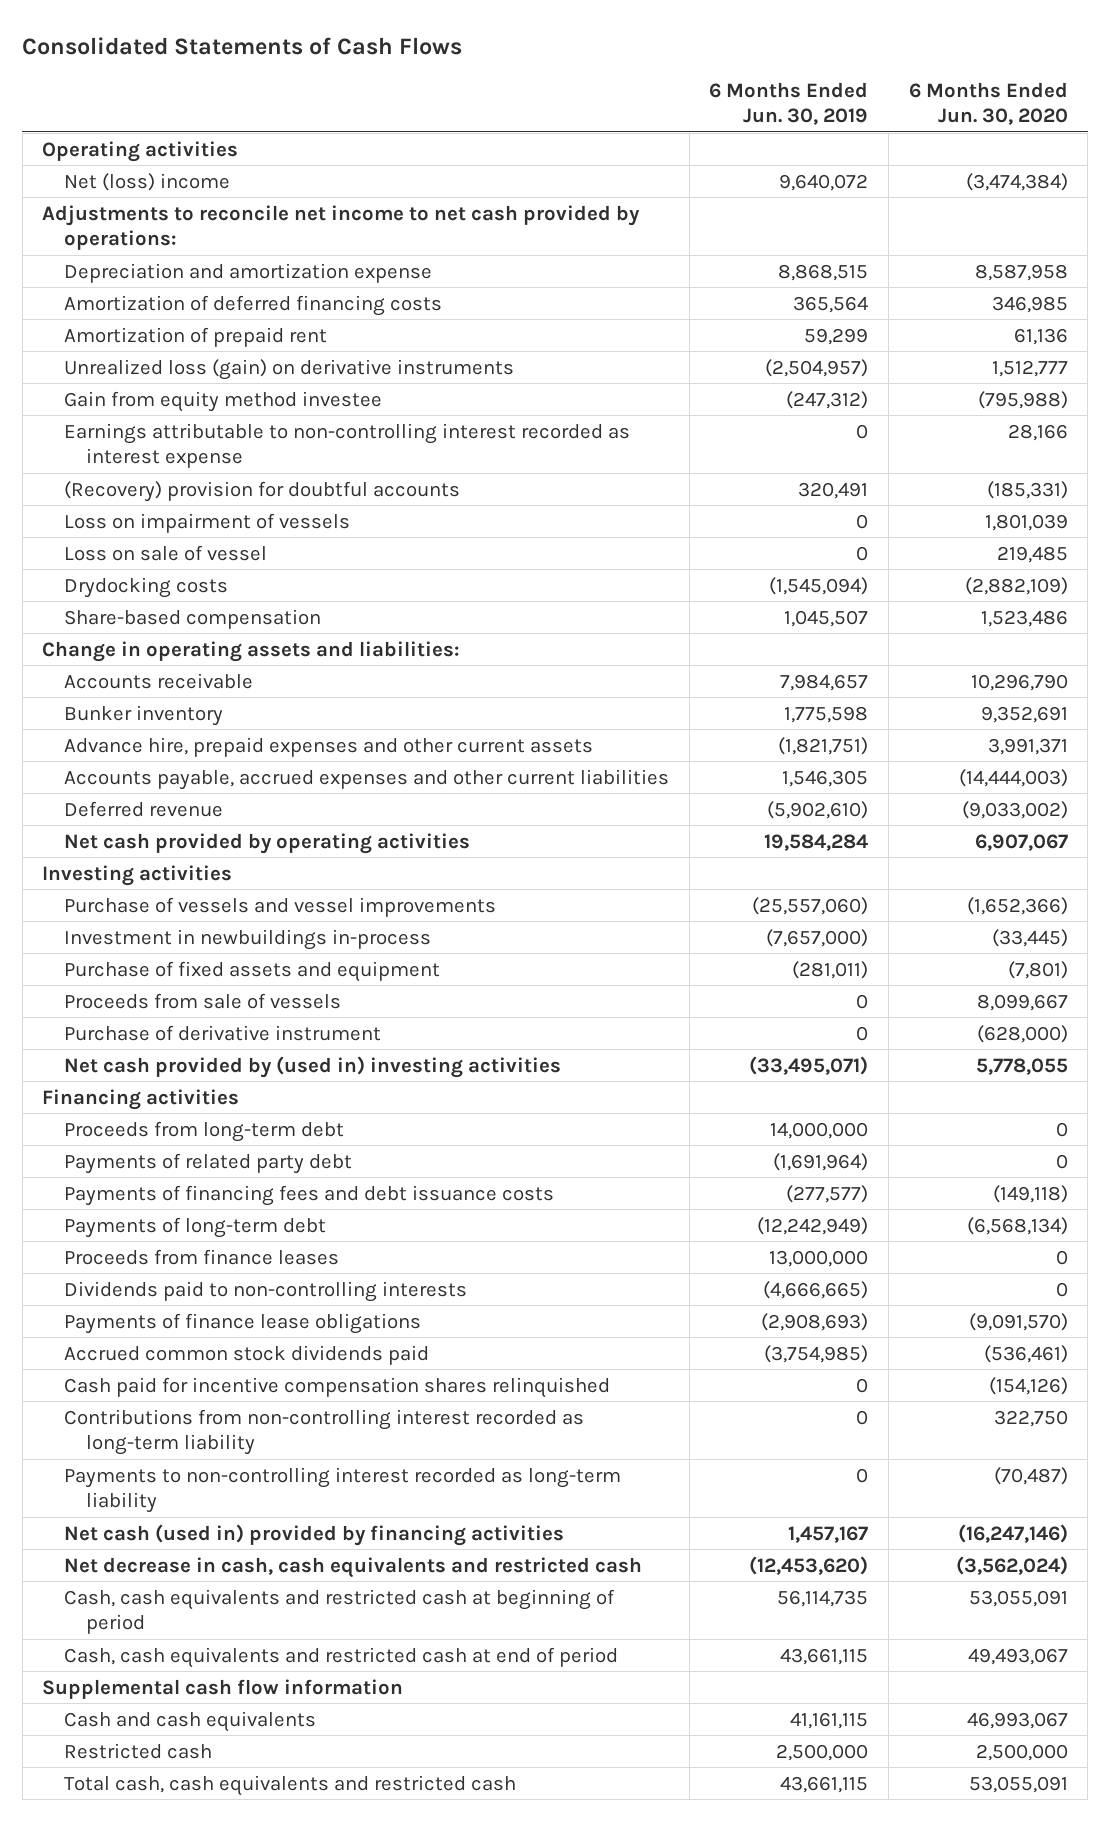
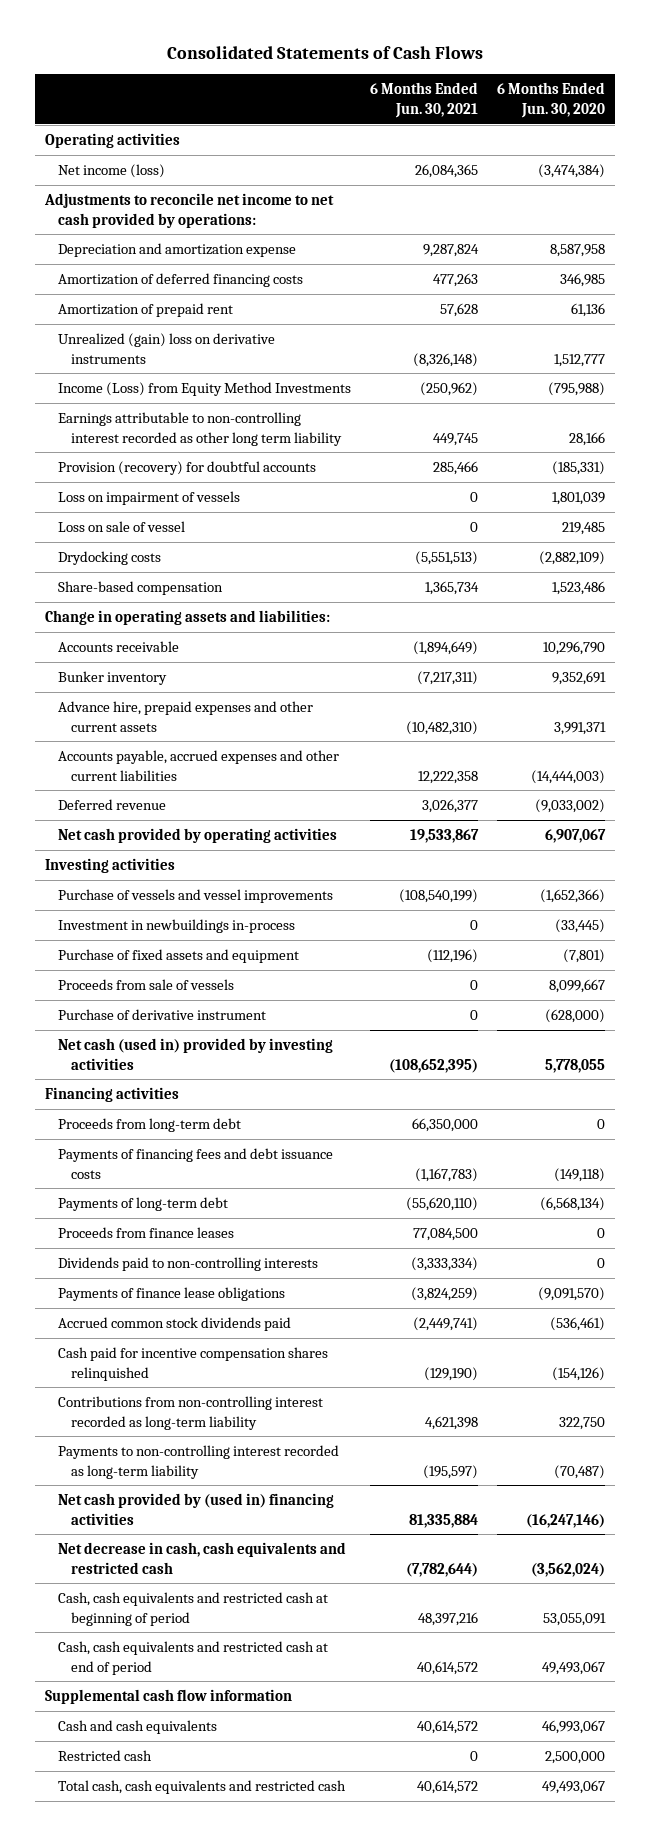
- | 6 Months Ended Jun. 30, 2019 | 6 Months Ended Jun. 30, 2020
+ | 6 Months Ended Jun. 30, 2021 | 6 Months Ended Jun. 30, 2020
- Net (loss) income | 9,640,072 | (3,474,384)
+ Net income (loss) | 26,084,365 | (3,474,384)
- Unrealized loss (gain) on derivative instruments | (2,504,957) | 1,512,777
- Gain from equity method investee | (247,312) | (795,988)
- Earnings attributable to non-controlling interest recorded as interest expense | 0 | 28,166
- (Recovery) provision for doubtful accounts | 320,491 | (185,331)
+ Unrealized (gain) loss on derivative instruments | (8,326,148) | 1,512,777
+ Income (Loss) from Equity Method Investments | (250,962) | (795,988)
+ Earnings attributable to non-controlling interest recorded as other long term liability | 449,745 | 28,166
+ Provision (recovery) for doubtful accounts | 285,466 | (185,331)
- Net cash provided by (used in) investing activities | (33,495,071) | 5,778,055
+ Net cash (used in) provided by investing activities | (108,652,395) | 5,778,055
- Payments of related party debt | (1,691,964) | 0
- Net cash (used in) provided by financing activities | 1,457,167 | (16,247,146)
+ Net cash provided by (used in) financing activities | 81,335,884 | (16,247,146)
- Total cash, cash equivalents and restricted cash | 43,661,115 | 53,055,091
+ Total cash, cash equivalents and restricted cash | 40,614,572 | 49,493,067

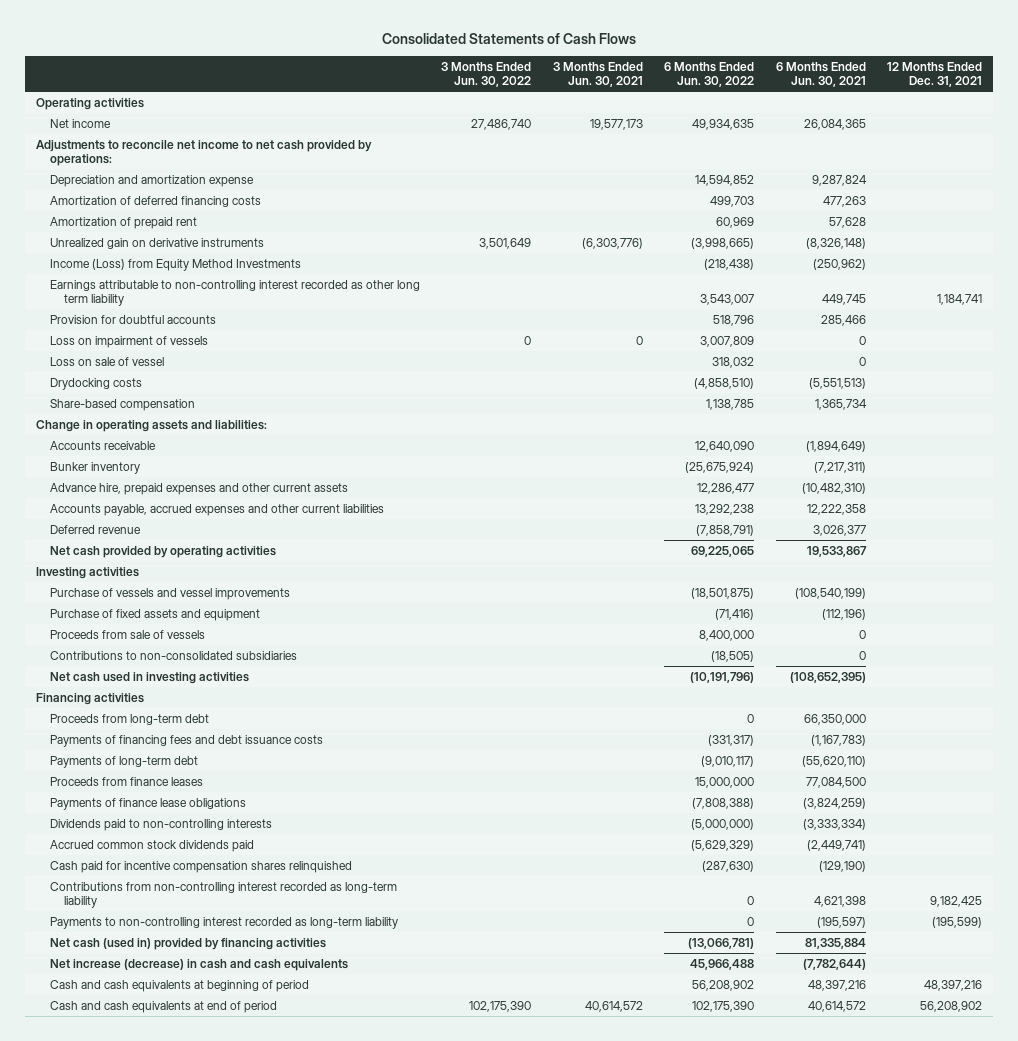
- | 6 Months Ended Jun. 30, 2021 | 6 Months Ended Jun. 30, 2020
+ | 3 Months Ended Jun. 30, 2022 | 3 Months Ended Jun. 30, 2021 | 6 Months Ended Jun. 30, 2022 | 6 Months Ended Jun. 30, 2021 | 12 Months Ended Dec. 31, 2021
- Net income (loss) | 26,084,365 | (3,474,384)
+ Net income | 27,486,740 | 19,577,173 | 49,934,635 | 26,084,365 |
- Unrealized (gain) loss on derivative instruments | (8,326,148) | 1,512,777
+ Unrealized gain on derivative instruments | 3,501,649 | (6,303,776) | (3,998,665) | (8,326,148) |
- Provision (recovery) for doubtful accounts | 285,466 | (185,331)
+ Provision for doubtful accounts | | | 518,796 | 285,466 |
- Investment in newbuildings in-process | 0 | (33,445)
- Purchase of derivative instrument | 0 | (628,000)
- Net cash (used in) provided by investing activities | (108,652,395) | 5,778,055
+ Contributions to non-consolidated subsidiaries | | | (18,505) | 0 |
+ Net cash used in investing activities | | | (10,191,796) | (108,652,395) |
moved down: Dividends paid to non-controlling interests | | | (5,000,000) | (3,333,334) |
- Net cash provided by (used in) financing activities | 81,335,884 | (16,247,146)
- Net decrease in cash, cash equivalents and restricted cash | (7,782,644) | (3,562,024)
- Cash, cash equivalents and restricted cash at beginning of period | 48,397,216 | 53,055,091
- Cash, cash equivalents and restricted cash at end of period | 40,614,572 | 49,493,067
- Supplemental cash flow information
- Cash and cash equivalents | 40,614,572 | 46,993,067
- Restricted cash | 0 | 2,500,000
- Total cash, cash equivalents and restricted cash | 40,614,572 | 49,493,067
+ Net cash (used in) provided by financing activities | | | (13,066,781) | 81,335,884 |
+ Net increase (decrease) in cash and cash equivalents | | | 45,966,488 | (7,782,644) |
+ Cash and cash equivalents at beginning of period | | | 56,208,902 | 48,397,216 | 48,397,216
+ Cash and cash equivalents at end of period | 102,175,390 | 40,614,572 | 102,175,390 | 40,614,572 | 56,208,902

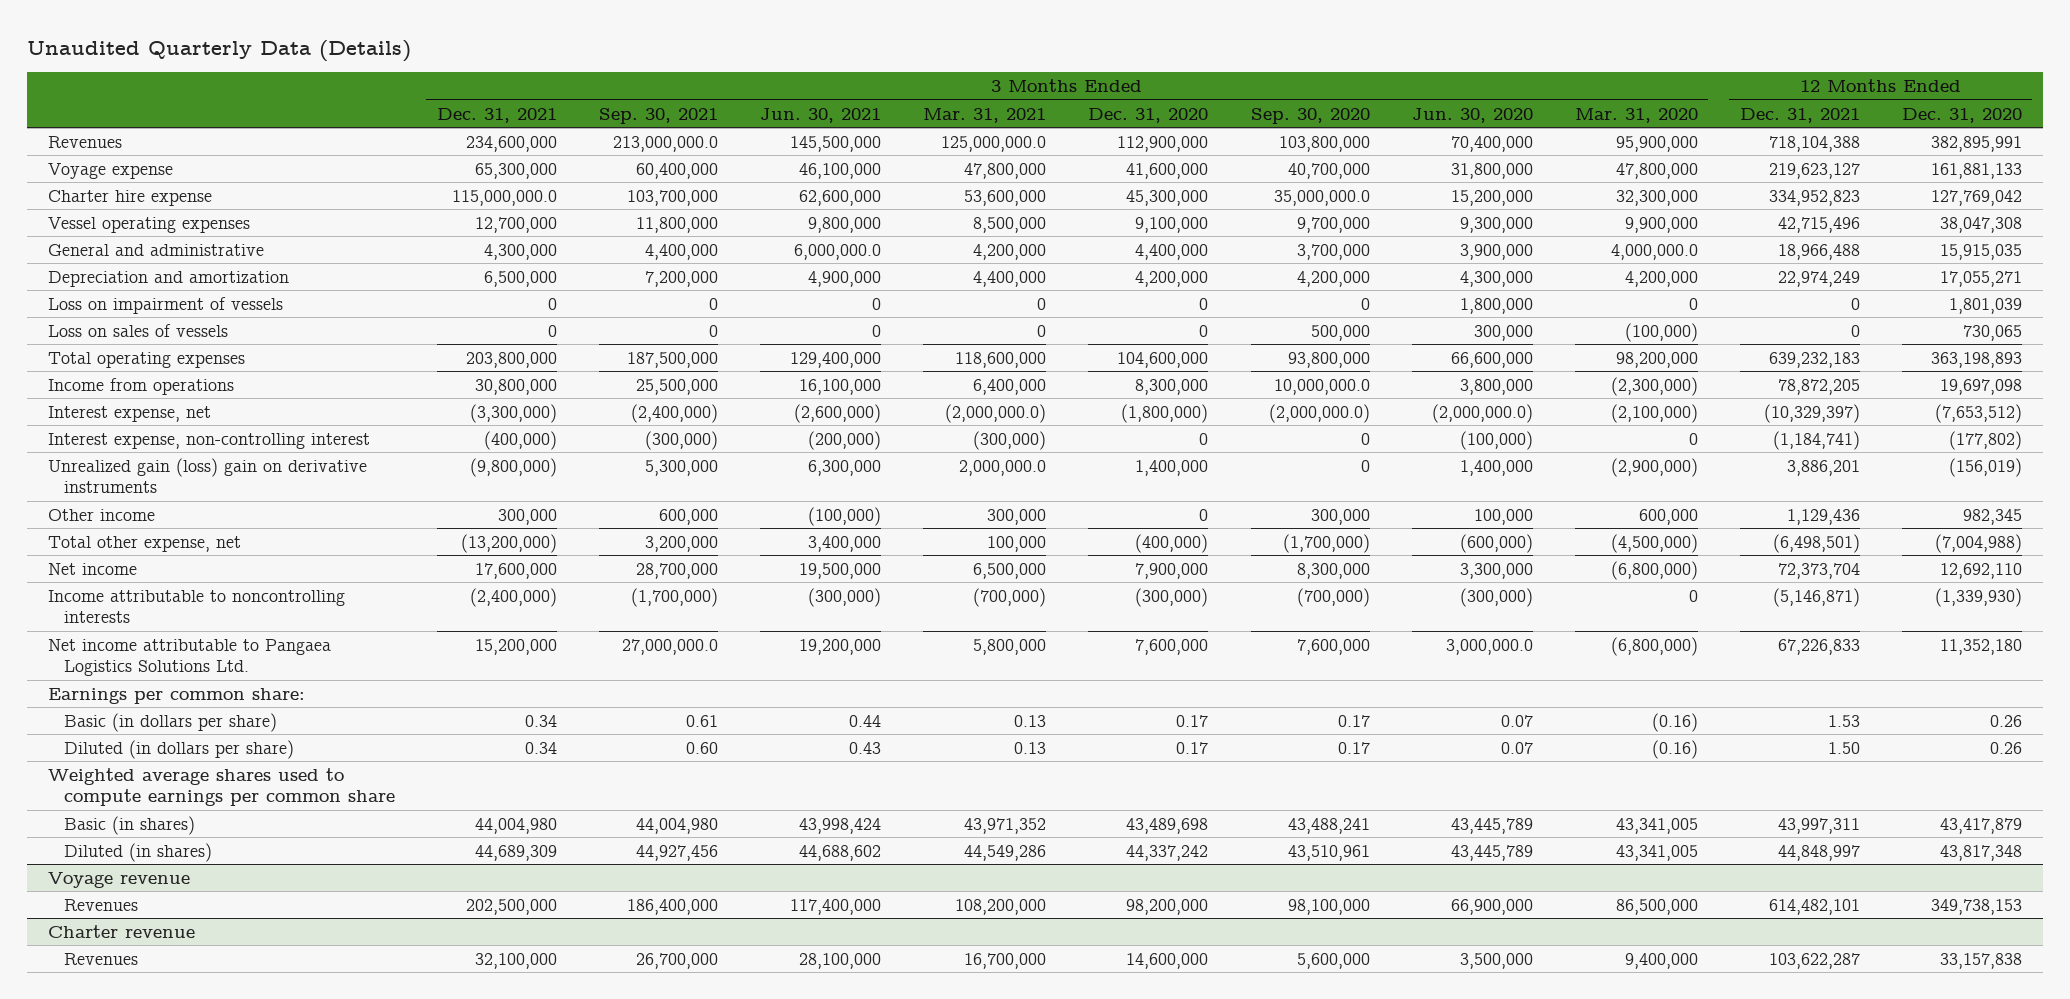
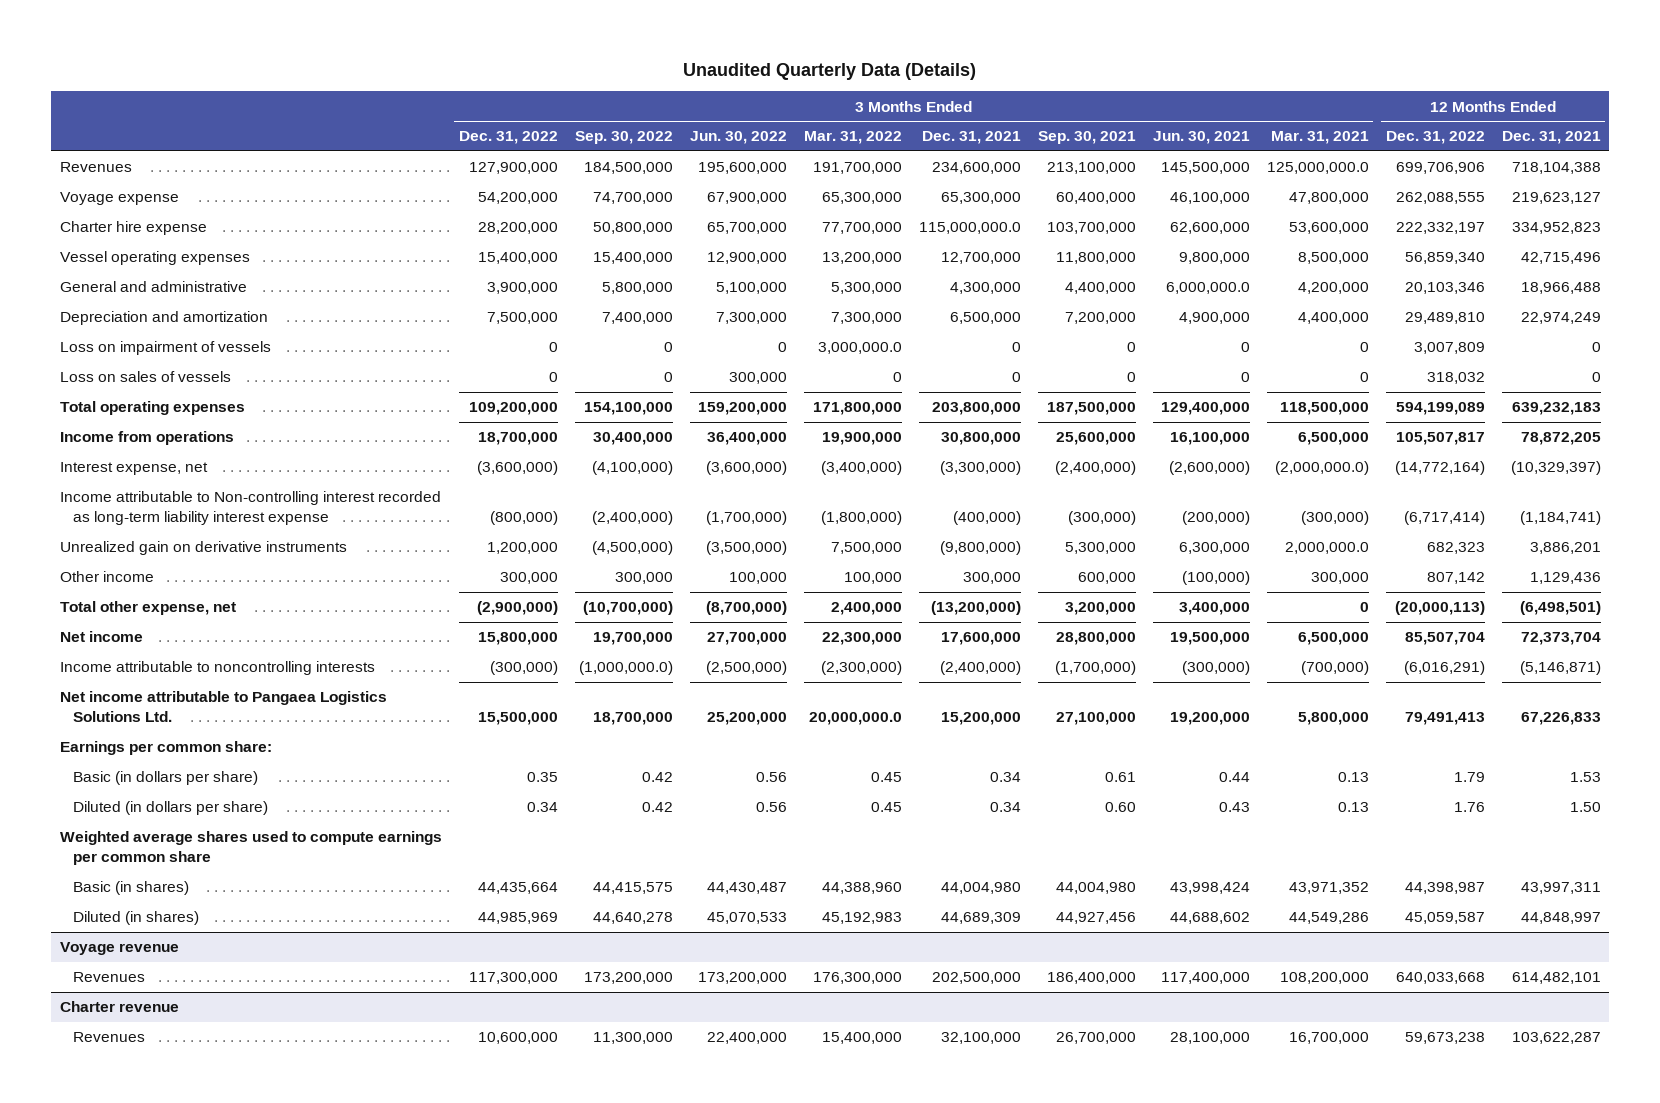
- | 3 Months Ended Dec. 31, 2021 | 3 Months Ended Sep. 30, 2021 | 3 Months Ended Jun. 30, 2021 | 3 Months Ended Mar. 31, 2021 | 3 Months Ended Dec. 31, 2020 | 3 Months Ended Sep. 30, 2020 | 3 Months Ended Jun. 30, 2020 | 3 Months Ended Mar. 31, 2020 | 12 Months Ended Dec. 31, 2021 | 12 Months Ended Dec. 31, 2020
+ | 3 Months Ended Dec. 31, 2022 | 3 Months Ended Sep. 30, 2022 | 3 Months Ended Jun. 30, 2022 | 3 Months Ended Mar. 31, 2022 | 3 Months Ended Dec. 31, 2021 | 3 Months Ended Sep. 30, 2021 | 3 Months Ended Jun. 30, 2021 | 3 Months Ended Mar. 31, 2021 | 12 Months Ended Dec. 31, 2022 | 12 Months Ended Dec. 31, 2021
- Revenues | 234,600,000 | 213,000,000.0 | 145,500,000 | 125,000,000.0 | 112,900,000 | 103,800,000 | 70,400,000 | 95,900,000 | 718,104,388 | 382,895,991
+ Revenues | 127,900,000 | 184,500,000 | 195,600,000 | 191,700,000 | 234,600,000 | 213,100,000 | 145,500,000 | 125,000,000.0 | 699,706,906 | 718,104,388
- Total operating expenses | 203,800,000 | 187,500,000 | 129,400,000 | 118,600,000 | 104,600,000 | 93,800,000 | 66,600,000 | 98,200,000 | 639,232,183 | 363,198,893
- Income from operations | 30,800,000 | 25,500,000 | 16,100,000 | 6,400,000 | 8,300,000 | 10,000,000.0 | 3,800,000 | (2,300,000) | 78,872,205 | 19,697,098
+ Total operating expenses | 109,200,000 | 154,100,000 | 159,200,000 | 171,800,000 | 203,800,000 | 187,500,000 | 129,400,000 | 118,500,000 | 594,199,089 | 639,232,183
+ Income from operations | 18,700,000 | 30,400,000 | 36,400,000 | 19,900,000 | 30,800,000 | 25,600,000 | 16,100,000 | 6,500,000 | 105,507,817 | 78,872,205
- Interest expense, non-controlling interest | (400,000) | (300,000) | (200,000) | (300,000) | 0 | 0 | (100,000) | 0 | (1,184,741) | (177,802)
- Unrealized gain (loss) gain on derivative instruments | (9,800,000) | 5,300,000 | 6,300,000 | 2,000,000.0 | 1,400,000 | 0 | 1,400,000 | (2,900,000) | 3,886,201 | (156,019)
+ Income attributable to Non-controlling interest recorded as long-term liability interest expense | (800,000) | (2,400,000) | (1,700,000) | (1,800,000) | (400,000) | (300,000) | (200,000) | (300,000) | (6,717,414) | (1,184,741)
+ Unrealized gain on derivative instruments | 1,200,000 | (4,500,000) | (3,500,000) | 7,500,000 | (9,800,000) | 5,300,000 | 6,300,000 | 2,000,000.0 | 682,323 | 3,886,201
- Total other expense, net | (13,200,000) | 3,200,000 | 3,400,000 | 100,000 | (400,000) | (1,700,000) | (600,000) | (4,500,000) | (6,498,501) | (7,004,988)
- Net income | 17,600,000 | 28,700,000 | 19,500,000 | 6,500,000 | 7,900,000 | 8,300,000 | 3,300,000 | (6,800,000) | 72,373,704 | 12,692,110
+ Total other expense, net | (2,900,000) | (10,700,000) | (8,700,000) | 2,400,000 | (13,200,000) | 3,200,000 | 3,400,000 | 0 | (20,000,113) | (6,498,501)
+ Net income | 15,800,000 | 19,700,000 | 27,700,000 | 22,300,000 | 17,600,000 | 28,800,000 | 19,500,000 | 6,500,000 | 85,507,704 | 72,373,704
- Net income attributable to Pangaea Logistics Solutions Ltd. | 15,200,000 | 27,000,000.0 | 19,200,000 | 5,800,000 | 7,600,000 | 7,600,000 | 3,000,000.0 | (6,800,000) | 67,226,833 | 11,352,180
+ Net income attributable to Pangaea Logistics Solutions Ltd. | 15,500,000 | 18,700,000 | 25,200,000 | 20,000,000.0 | 15,200,000 | 27,100,000 | 19,200,000 | 5,800,000 | 79,491,413 | 67,226,833

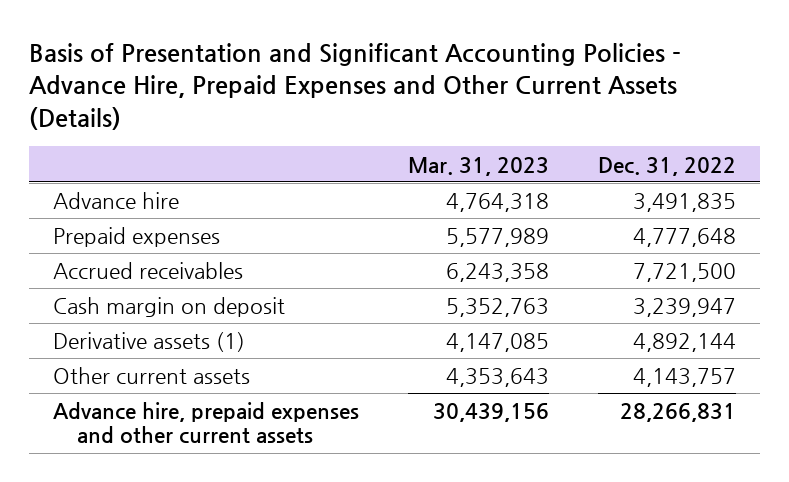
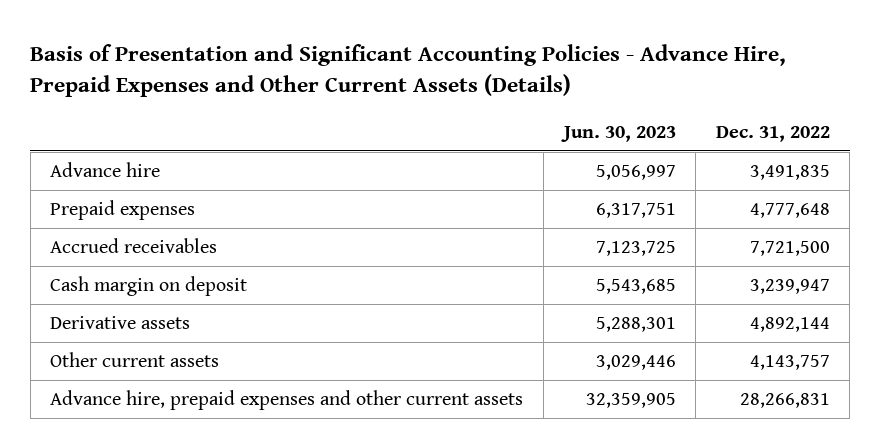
- | Mar. 31, 2023 | Dec. 31, 2022
+ | Jun. 30, 2023 | Dec. 31, 2022
- Derivative assets (1) | 4,147,085 | 4,892,144
+ Derivative assets | 5,288,301 | 4,892,144

